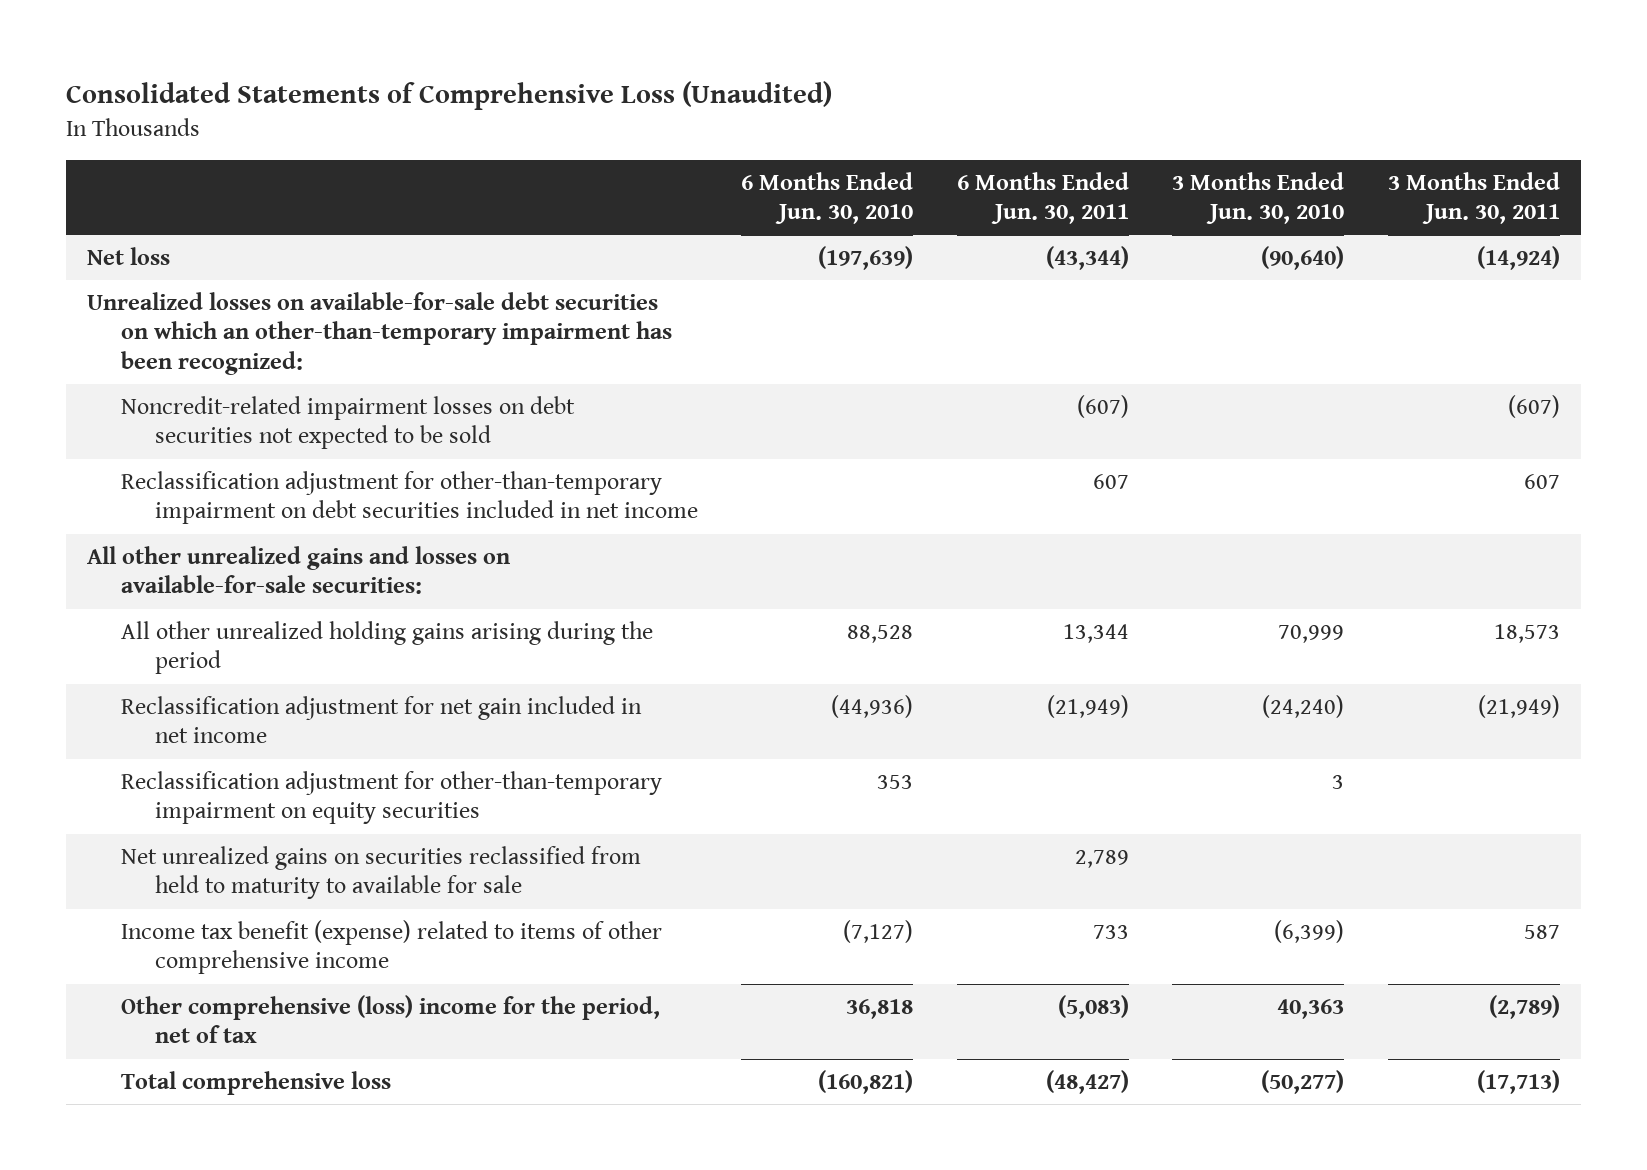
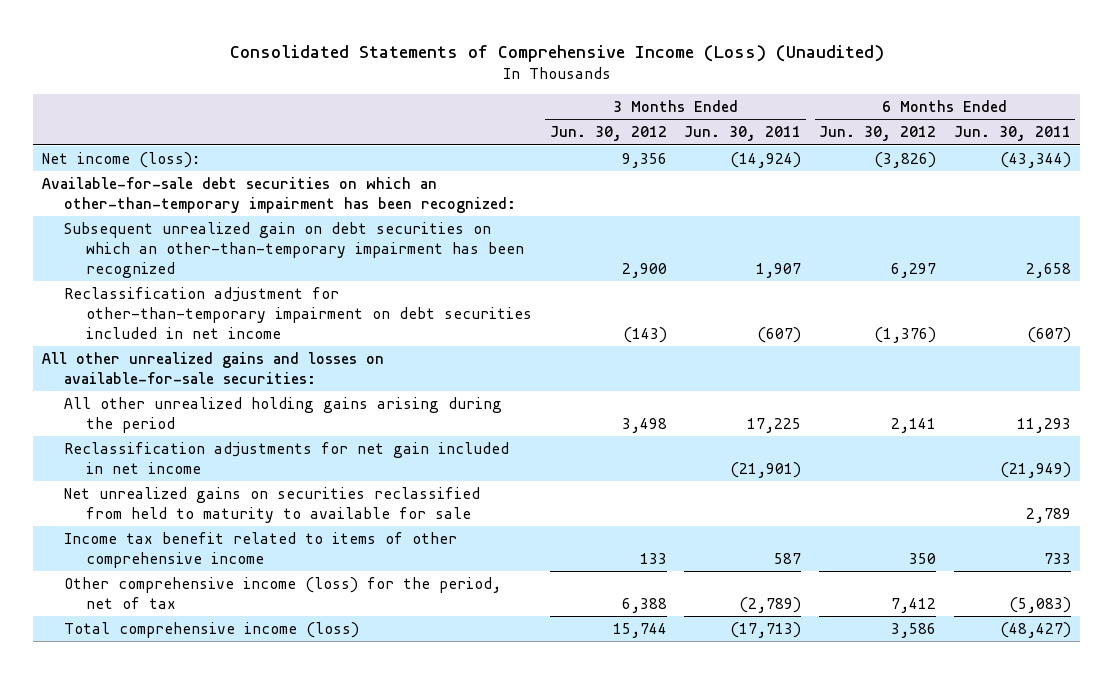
- Consolidated Statements of Comprehensive Loss (Unaudited)
+ Consolidated Statements of Comprehensive Income (Loss) (Unaudited)
- | 6 Months Ended Jun. 30, 2010 | 6 Months Ended Jun. 30, 2011 | 3 Months Ended Jun. 30, 2010 | 3 Months Ended Jun. 30, 2011
+ | 3 Months Ended Jun. 30, 2012 | 3 Months Ended Jun. 30, 2011 | 6 Months Ended Jun. 30, 2012 | 6 Months Ended Jun. 30, 2011
- Net loss | (197,639) | (43,344) | (90,640) | (14,924)
- Unrealized losses on available-for-sale debt securities on which an other-than-temporary impairment has been recognized:
- Noncredit-related impairment losses on debt securities not expected to be sold | | (607) | | (607)
- Reclassification adjustment for other-than-temporary impairment on debt securities included in net income | | 607 | | 607
+ Net income (loss): | 9,356 | (14,924) | (3,826) | (43,344)
+ Available-for-sale debt securities on which an other-than-temporary impairment has been recognized:
+ Subsequent unrealized gain on debt securities on which an other-than-temporary impairment has been recognized | 2,900 | 1,907 | 6,297 | 2,658
+ Reclassification adjustment for other-than-temporary impairment on debt securities included in net income | (143) | (607) | (1,376) | (607)
- All other unrealized holding gains arising during the period | 88,528 | 13,344 | 70,999 | 18,573
- Reclassification adjustment for net gain included in net income | (44,936) | (21,949) | (24,240) | (21,949)
- Reclassification adjustment for other-than-temporary impairment on equity securities | 353 | | 3 |
+ All other unrealized holding gains arising during the period | 3,498 | 17,225 | 2,141 | 11,293
+ Reclassification adjustments for net gain included in net income | | (21,901) | | (21,949)
- Income tax benefit (expense) related to items of other comprehensive income | (7,127) | 733 | (6,399) | 587
- Other comprehensive (loss) income for the period, net of tax | 36,818 | (5,083) | 40,363 | (2,789)
- Total comprehensive loss | (160,821) | (48,427) | (50,277) | (17,713)
+ Income tax benefit related to items of other comprehensive income | 133 | 587 | 350 | 733
+ Other comprehensive income (loss) for the period, net of tax | 6,388 | (2,789) | 7,412 | (5,083)
+ Total comprehensive income (loss) | 15,744 | (17,713) | 3,586 | (48,427)

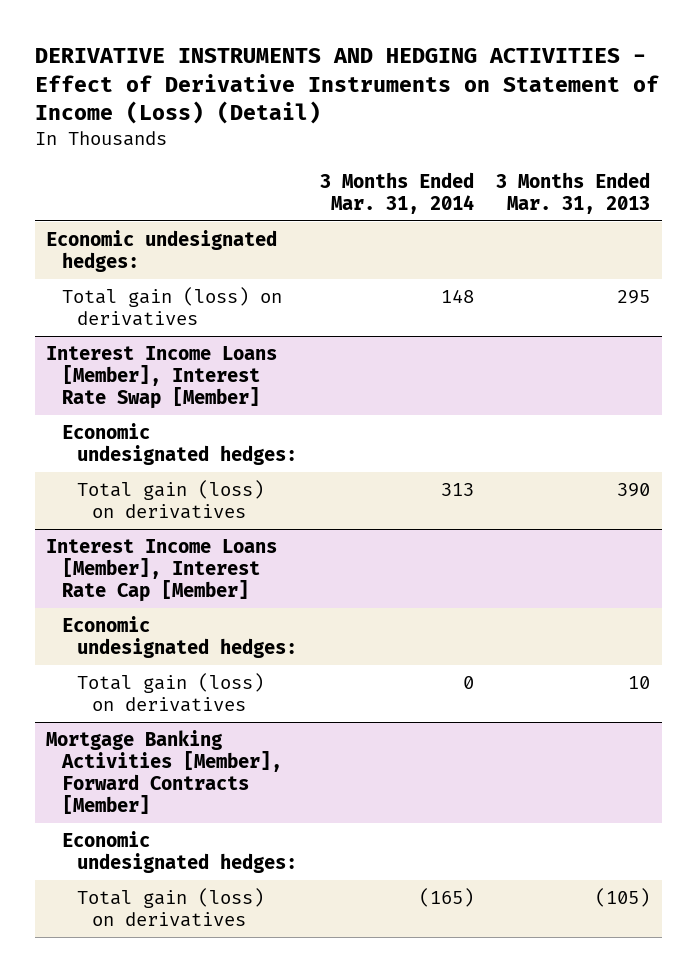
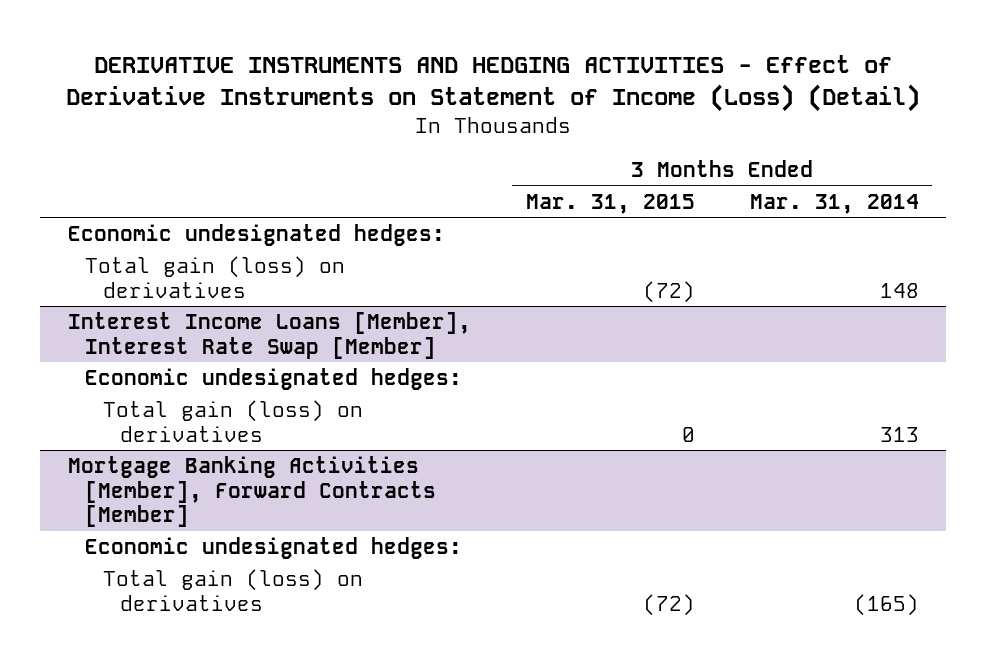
- | 3 Months Ended Mar. 31, 2014 | 3 Months Ended Mar. 31, 2013
+ | 3 Months Ended Mar. 31, 2015 | 3 Months Ended Mar. 31, 2014
- Interest Income Loans [Member], Interest Rate Cap [Member]
- Economic undesignated hedges:
- Total gain (loss) on derivatives | 0 | 10

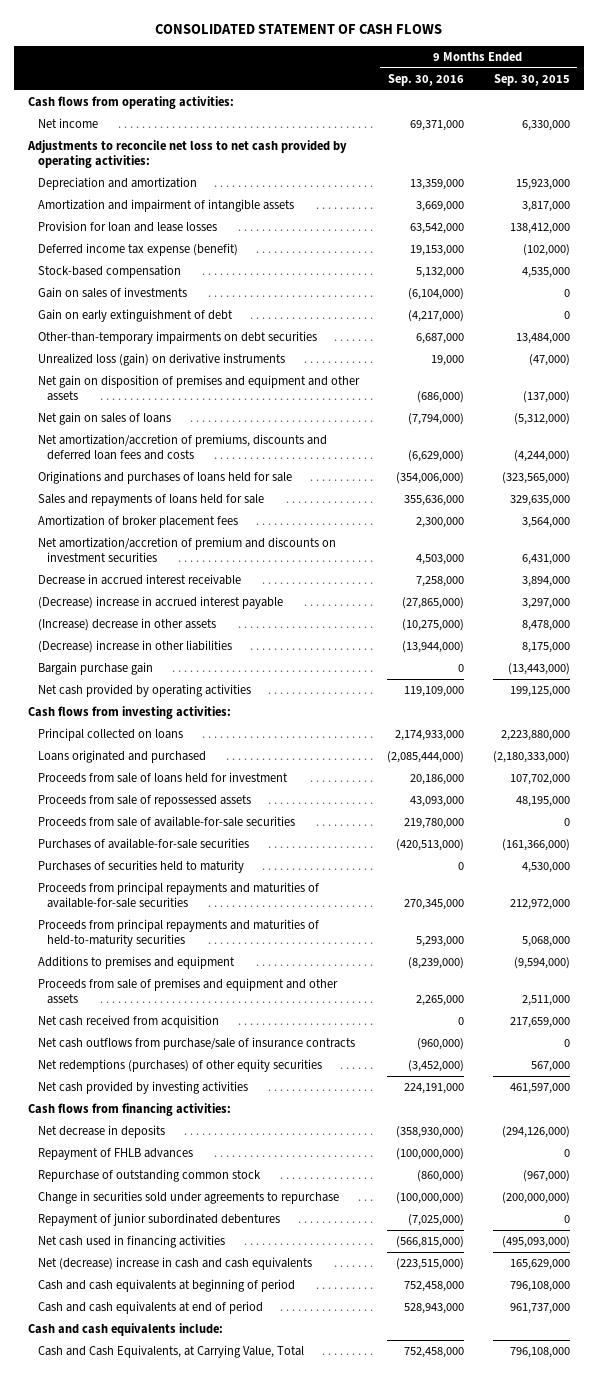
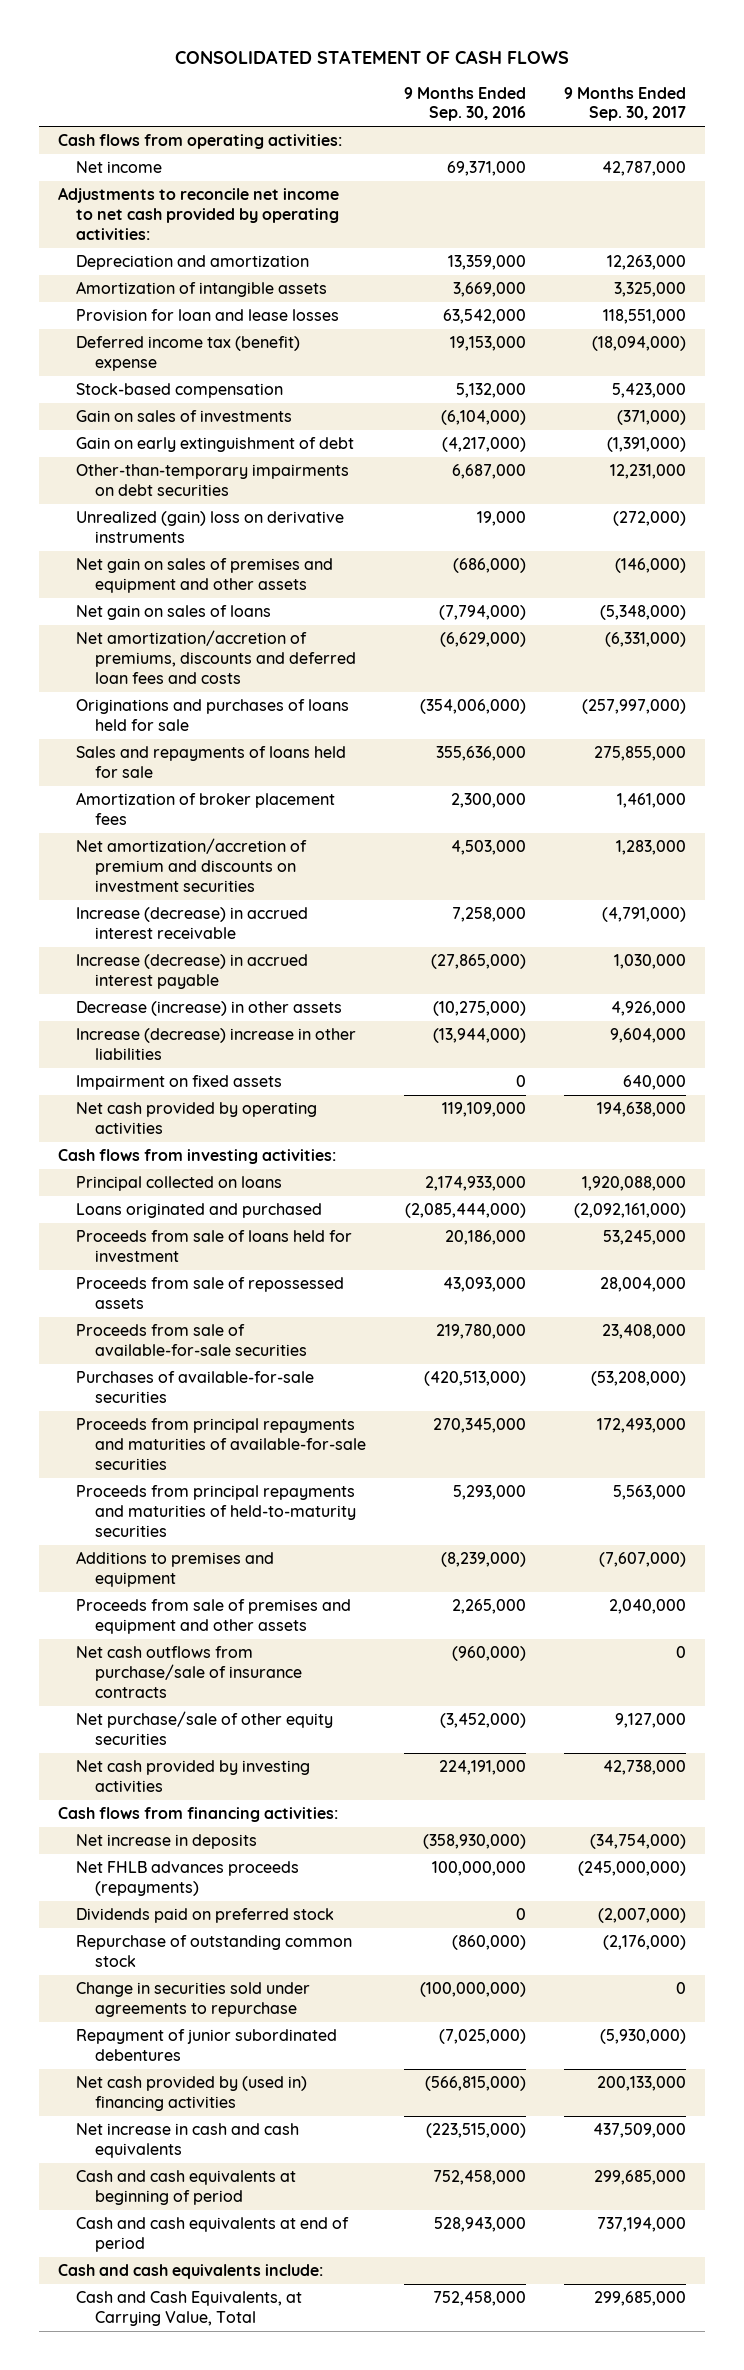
- | 9 Months Ended Sep. 30, 2016 | 9 Months Ended Sep. 30, 2015
+ | 9 Months Ended Sep. 30, 2016 | 9 Months Ended Sep. 30, 2017
- Adjustments to reconcile net loss to net cash provided by operating activities:
+ Adjustments to reconcile net income to net cash provided by operating activities:
- Amortization and impairment of intangible assets | 3,669,000 | 3,817,000
+ Amortization of intangible assets | 3,669,000 | 3,325,000
- Deferred income tax expense (benefit) | 19,153,000 | (102,000)
+ Deferred income tax (benefit) expense | 19,153,000 | (18,094,000)
- Unrealized loss (gain) on derivative instruments | 19,000 | (47,000)
- Net gain on disposition of premises and equipment and other assets | (686,000) | (137,000)
+ Unrealized (gain) loss on derivative instruments | 19,000 | (272,000)
+ Net gain on sales of premises and equipment and other assets | (686,000) | (146,000)
- Decrease in accrued interest receivable | 7,258,000 | 3,894,000
- (Decrease) increase in accrued interest payable | (27,865,000) | 3,297,000
- (Increase) decrease in other assets | (10,275,000) | 8,478,000
- (Decrease) increase in other liabilities | (13,944,000) | 8,175,000
- Bargain purchase gain | 0 | (13,443,000)
+ Increase (decrease) in accrued interest receivable | 7,258,000 | (4,791,000)
+ Increase (decrease) in accrued interest payable | (27,865,000) | 1,030,000
+ Decrease (increase) in other assets | (10,275,000) | 4,926,000
+ Increase (decrease) increase in other liabilities | (13,944,000) | 9,604,000
+ Impairment on fixed assets | 0 | 640,000
- Purchases of securities held to maturity | 0 | 4,530,000
- Net cash received from acquisition | 0 | 217,659,000
- Net redemptions (purchases) of other equity securities | (3,452,000) | 567,000
+ Net purchase/sale of other equity securities | (3,452,000) | 9,127,000
- Net decrease in deposits | (358,930,000) | (294,126,000)
- Repayment of FHLB advances | (100,000,000) | 0
+ Net increase in deposits | (358,930,000) | (34,754,000)
+ Net FHLB advances proceeds (repayments) | 100,000,000 | (245,000,000)
+ Dividends paid on preferred stock | 0 | (2,007,000)
- Net cash used in financing activities | (566,815,000) | (495,093,000)
- Net (decrease) increase in cash and cash equivalents | (223,515,000) | 165,629,000
+ Net cash provided by (used in) financing activities | (566,815,000) | 200,133,000
+ Net increase in cash and cash equivalents | (223,515,000) | 437,509,000

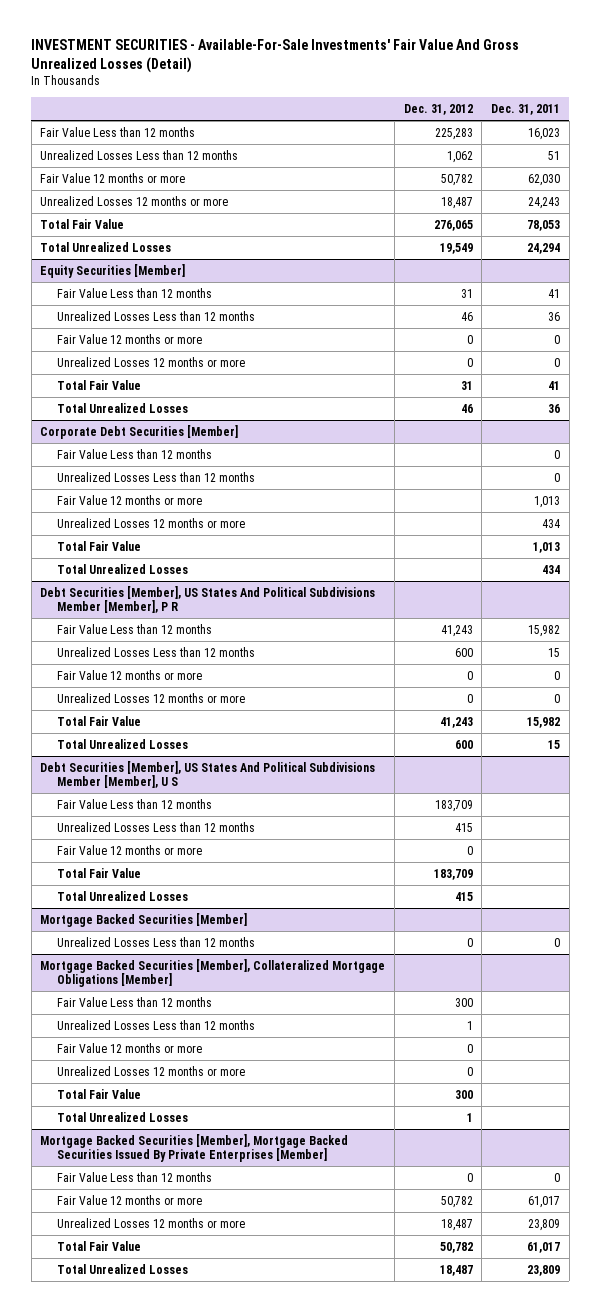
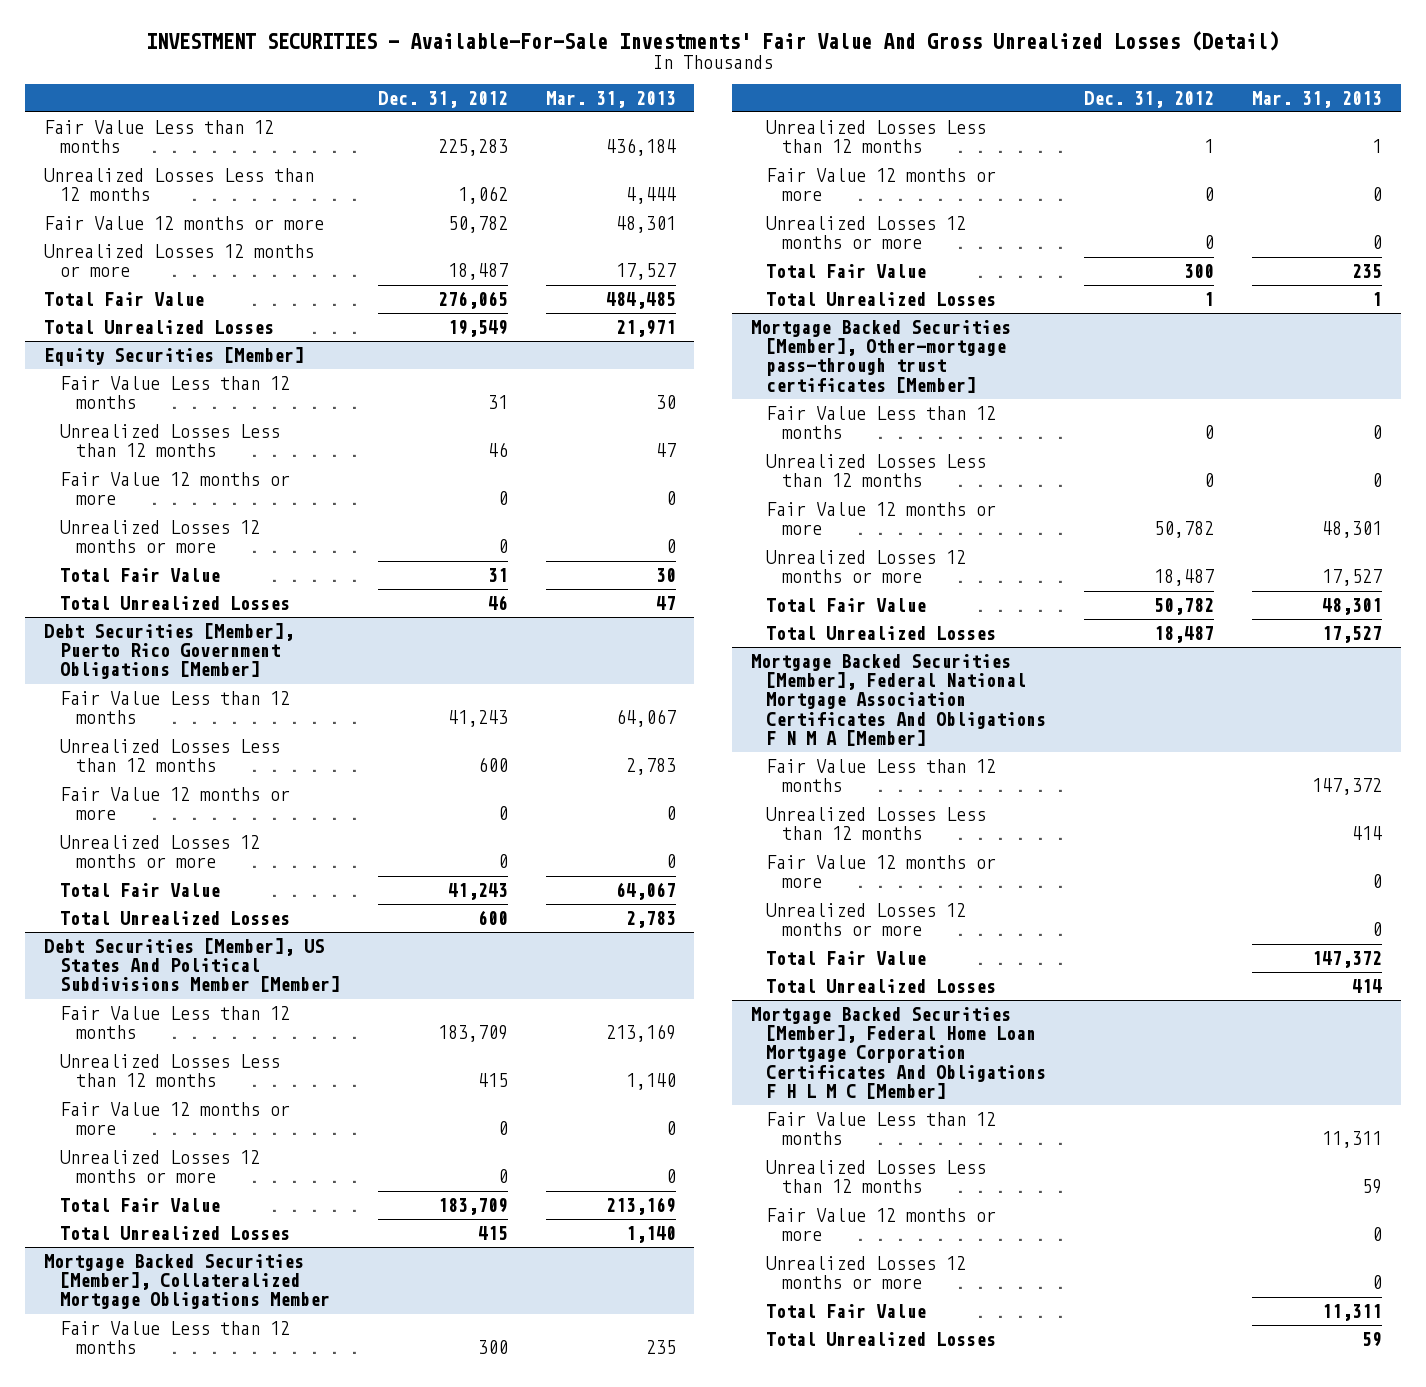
- | Dec. 31, 2012 | Dec. 31, 2011
+ | Dec. 31, 2012 | Mar. 31, 2013
- Corporate Debt Securities [Member]
- Fair Value Less than 12 months | | 0
- Unrealized Losses Less than 12 months | | 0
- Fair Value 12 months or more | | 1,013
- Unrealized Losses 12 months or more | | 434
- Total Fair Value | | 1,013
- Total Unrealized Losses | | 434
- Debt Securities [Member], US States And Political Subdivisions Member [Member], P R
+ Debt Securities [Member], Puerto Rico Government Obligations [Member]
- Debt Securities [Member], US States And Political Subdivisions Member [Member], U S
+ Debt Securities [Member], US States And Political Subdivisions Member [Member]
+ Unrealized Losses 12 months or more | 0 | 0
- Mortgage Backed Securities [Member]
- Unrealized Losses Less than 12 months | 0 | 0
- Mortgage Backed Securities [Member], Collateralized Mortgage Obligations [Member]
+ Mortgage Backed Securities [Member], Collateralized Mortgage Obligations Member
- Mortgage Backed Securities [Member], Mortgage Backed Securities Issued By Private Enterprises [Member]
+ Mortgage Backed Securities [Member], Other-mortgage pass-through trust certificates [Member]
+ Unrealized Losses Less than 12 months | 0 | 0
+ Mortgage Backed Securities [Member], Federal National Mortgage Association Certificates And Obligations F N M A [Member]
+ Fair Value Less than 12 months | | 147,372
+ Unrealized Losses Less than 12 months | | 414
+ Fair Value 12 months or more | | 0
+ Unrealized Losses 12 months or more | | 0
+ Total Fair Value | | 147,372
+ Total Unrealized Losses | | 414
+ Mortgage Backed Securities [Member], Federal Home Loan Mortgage Corporation Certificates And Obligations F H L M C [Member]
+ Fair Value Less than 12 months | | 11,311
+ Unrealized Losses Less than 12 months | | 59
+ Fair Value 12 months or more | | 0
+ Unrealized Losses 12 months or more | | 0
+ Total Fair Value | | 11,311
+ Total Unrealized Losses | | 59

